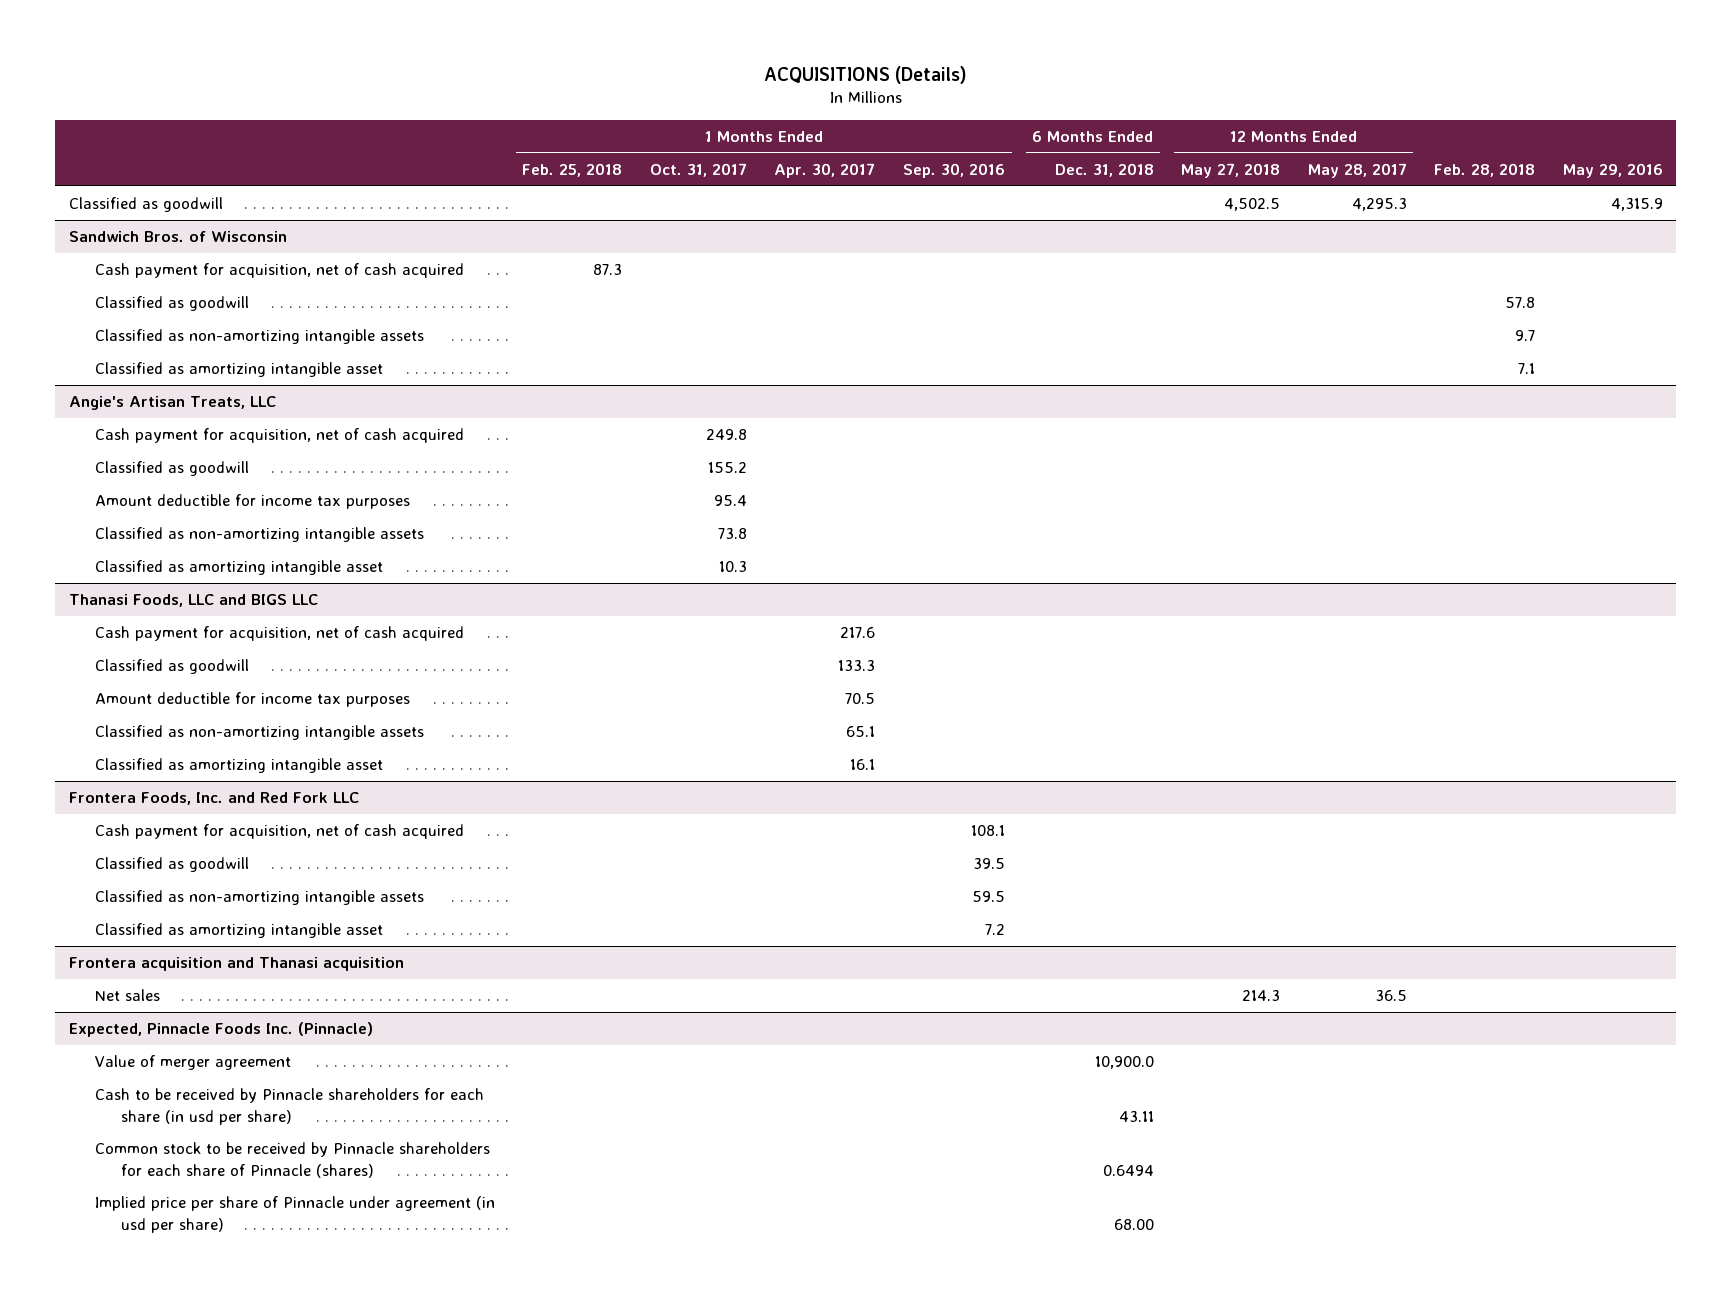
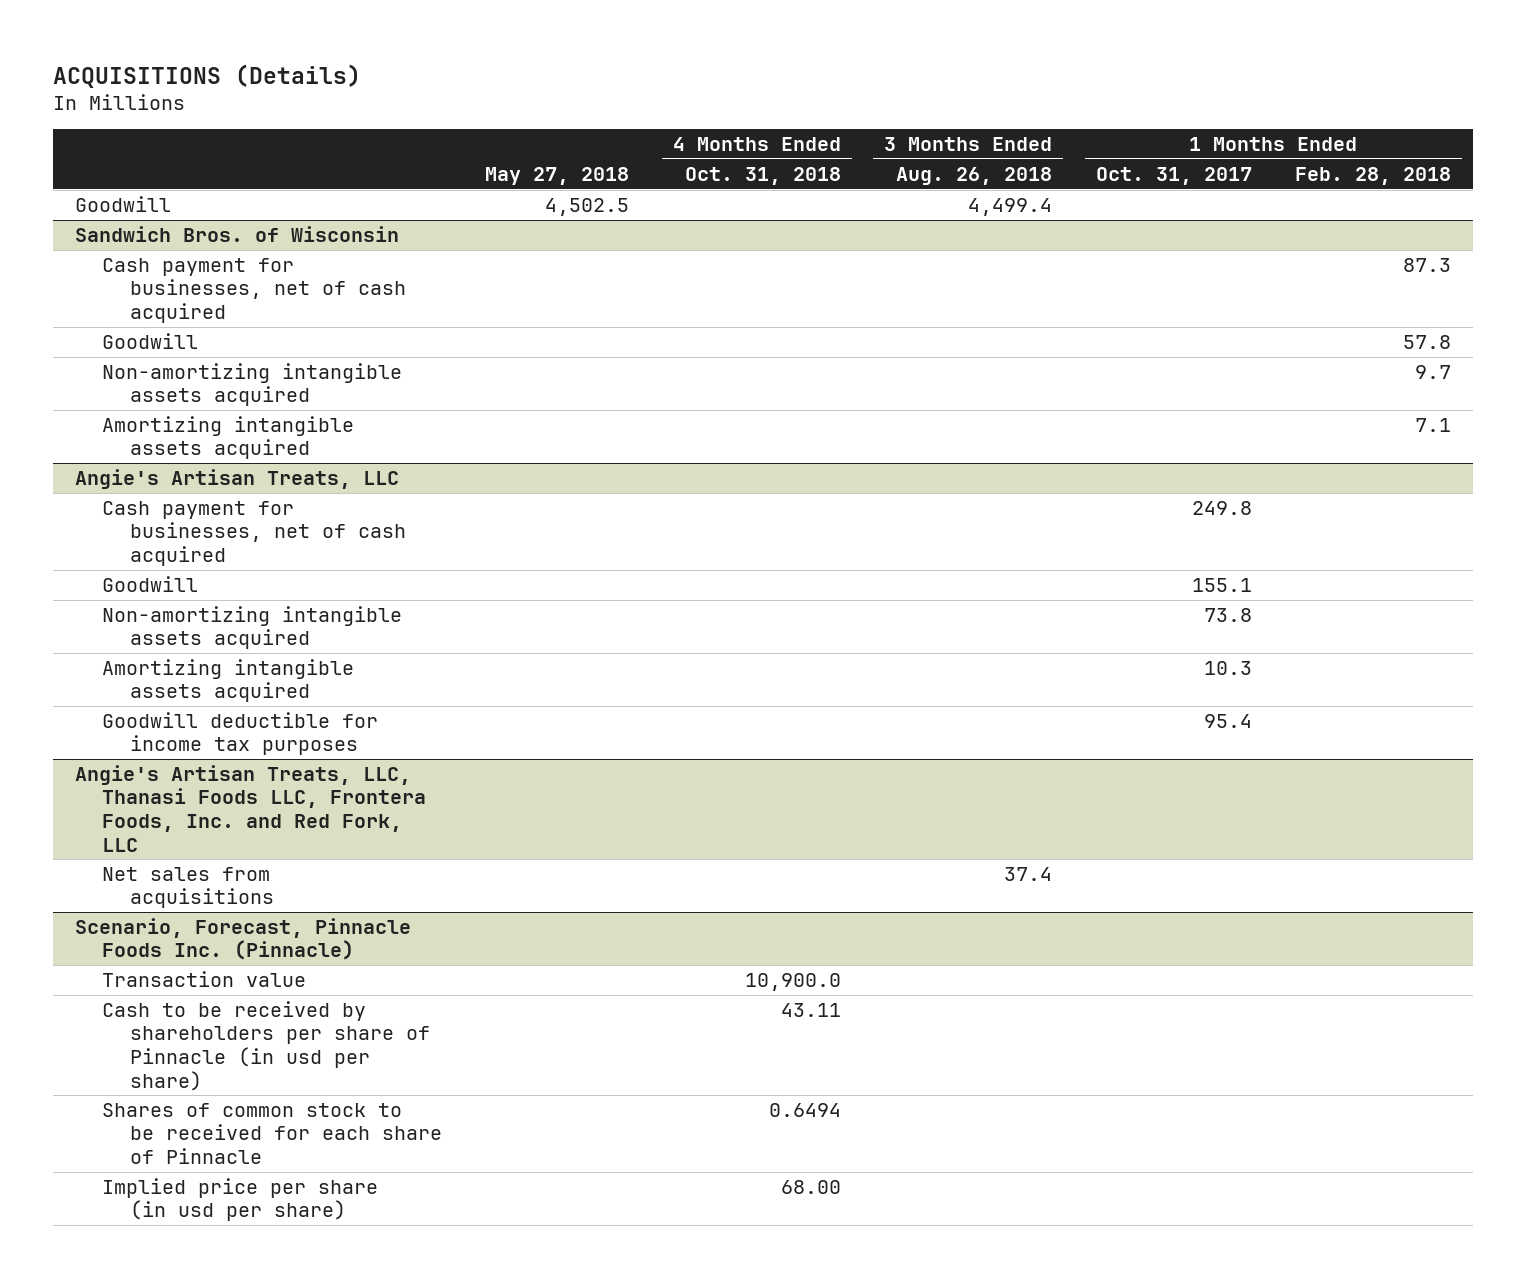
- | 1 Months Ended Feb. 25, 2018 | 1 Months Ended Oct. 31, 2017 | 1 Months Ended Apr. 30, 2017 | 1 Months Ended Sep. 30, 2016 | 6 Months Ended Dec. 31, 2018 | 12 Months Ended May 27, 2018 | 12 Months Ended May 28, 2017 | Feb. 28, 2018 | May 29, 2016
+ | May 27, 2018 | 4 Months Ended Oct. 31, 2018 | 3 Months Ended Aug. 26, 2018 | 1 Months Ended Oct. 31, 2017 | 1 Months Ended Feb. 28, 2018
- Classified as goodwill | | | | | | 4,502.5 | 4,295.3 | | 4,315.9
+ Goodwill | 4,502.5 | | 4,499.4 | |
@ Sandwich Bros. of Wisconsin
- Cash payment for acquisition, net of cash acquired | 87.3 | | | | | | | |
- Classified as goodwill | | | | | | | | 57.8 |
- Classified as non-amortizing intangible assets | | | | | | | | 9.7 |
- Classified as amortizing intangible asset | | | | | | | | 7.1 |
+ Cash payment for businesses, net of cash acquired | | | | | 87.3
+ Goodwill | | | | | 57.8
+ Non-amortizing intangible assets acquired | | | | | 9.7
+ Amortizing intangible assets acquired | | | | | 7.1
@ Angie's Artisan Treats, LLC
- Cash payment for acquisition, net of cash acquired | | 249.8 | | | | | | |
- Classified as goodwill | | 155.2 | | | | | | |
- Amount deductible for income tax purposes | | 95.4 | | | | | | |
- Classified as non-amortizing intangible assets | | 73.8 | | | | | | |
- Classified as amortizing intangible asset | | 10.3 | | | | | | |
- Thanasi Foods, LLC and BIGS LLC
- Cash payment for acquisition, net of cash acquired | | | 217.6 | | | | | |
- Classified as goodwill | | | 133.3 | | | | | |
- Amount deductible for income tax purposes | | | 70.5 | | | | | |
- Classified as non-amortizing intangible assets | | | 65.1 | | | | | |
- Classified as amortizing intangible asset | | | 16.1 | | | | | |
- Frontera Foods, Inc. and Red Fork LLC
- Cash payment for acquisition, net of cash acquired | | | | 108.1 | | | | |
- Classified as goodwill | | | | 39.5 | | | | |
- Classified as non-amortizing intangible assets | | | | 59.5 | | | | |
- Classified as amortizing intangible asset | | | | 7.2 | | | | |
- Frontera acquisition and Thanasi acquisition
- Net sales | | | | | | 214.3 | 36.5 | |
- Expected, Pinnacle Foods Inc. (Pinnacle)
- Value of merger agreement | | | | | 10,900.0 | | | |
- Cash to be received by Pinnacle shareholders for each share (in usd per share) | | | | | 43.11 | | | |
- Common stock to be received by Pinnacle shareholders for each share of Pinnacle (shares) | | | | | 0.6494 | | | |
- Implied price per share of Pinnacle under agreement (in usd per share) | | | | | 68.00 | | | |
@ Angie's Artisan Treats, LLC
+ Cash payment for businesses, net of cash acquired | | | | 249.8 |
+ Goodwill | | | | 155.1 |
+ Non-amortizing intangible assets acquired | | | | 73.8 |
+ Amortizing intangible assets acquired | | | | 10.3 |
+ Goodwill deductible for income tax purposes | | | | 95.4 |
+ Angie's Artisan Treats, LLC, Thanasi Foods LLC, Frontera Foods, Inc. and Red Fork, LLC
+ Net sales from acquisitions | | | 37.4 | |
+ Scenario, Forecast, Pinnacle Foods Inc. (Pinnacle)
+ Transaction value | | 10,900.0 | | |
+ Cash to be received by shareholders per share of Pinnacle (in usd per share) | | 43.11 | | |
+ Shares of common stock to be received for each share of Pinnacle | | 0.6494 | | |
+ Implied price per share (in usd per share) | | 68.00 | | |

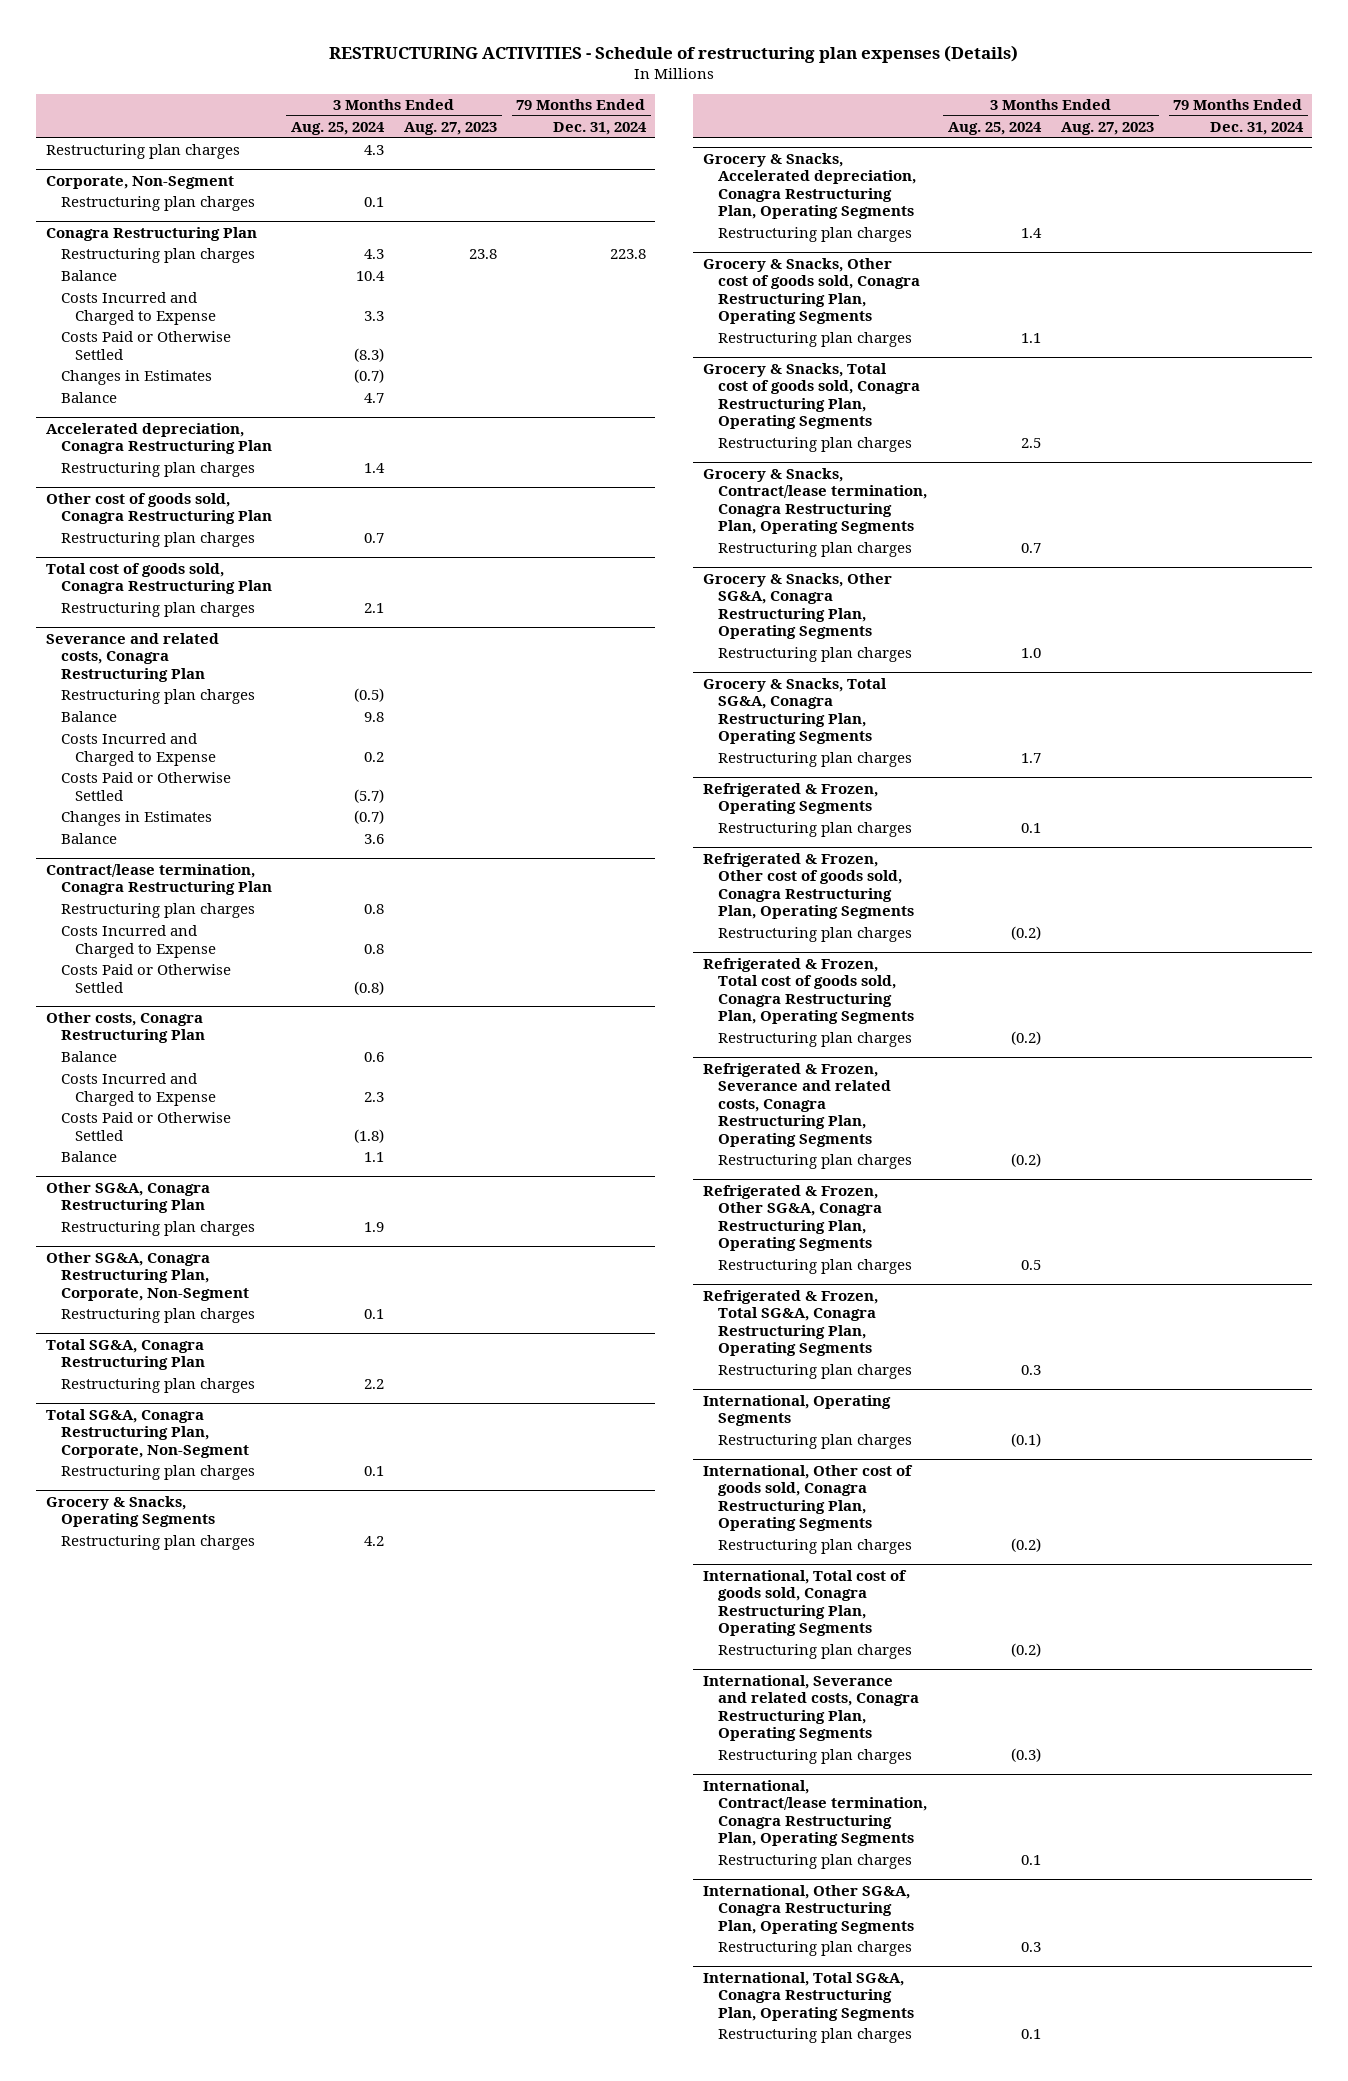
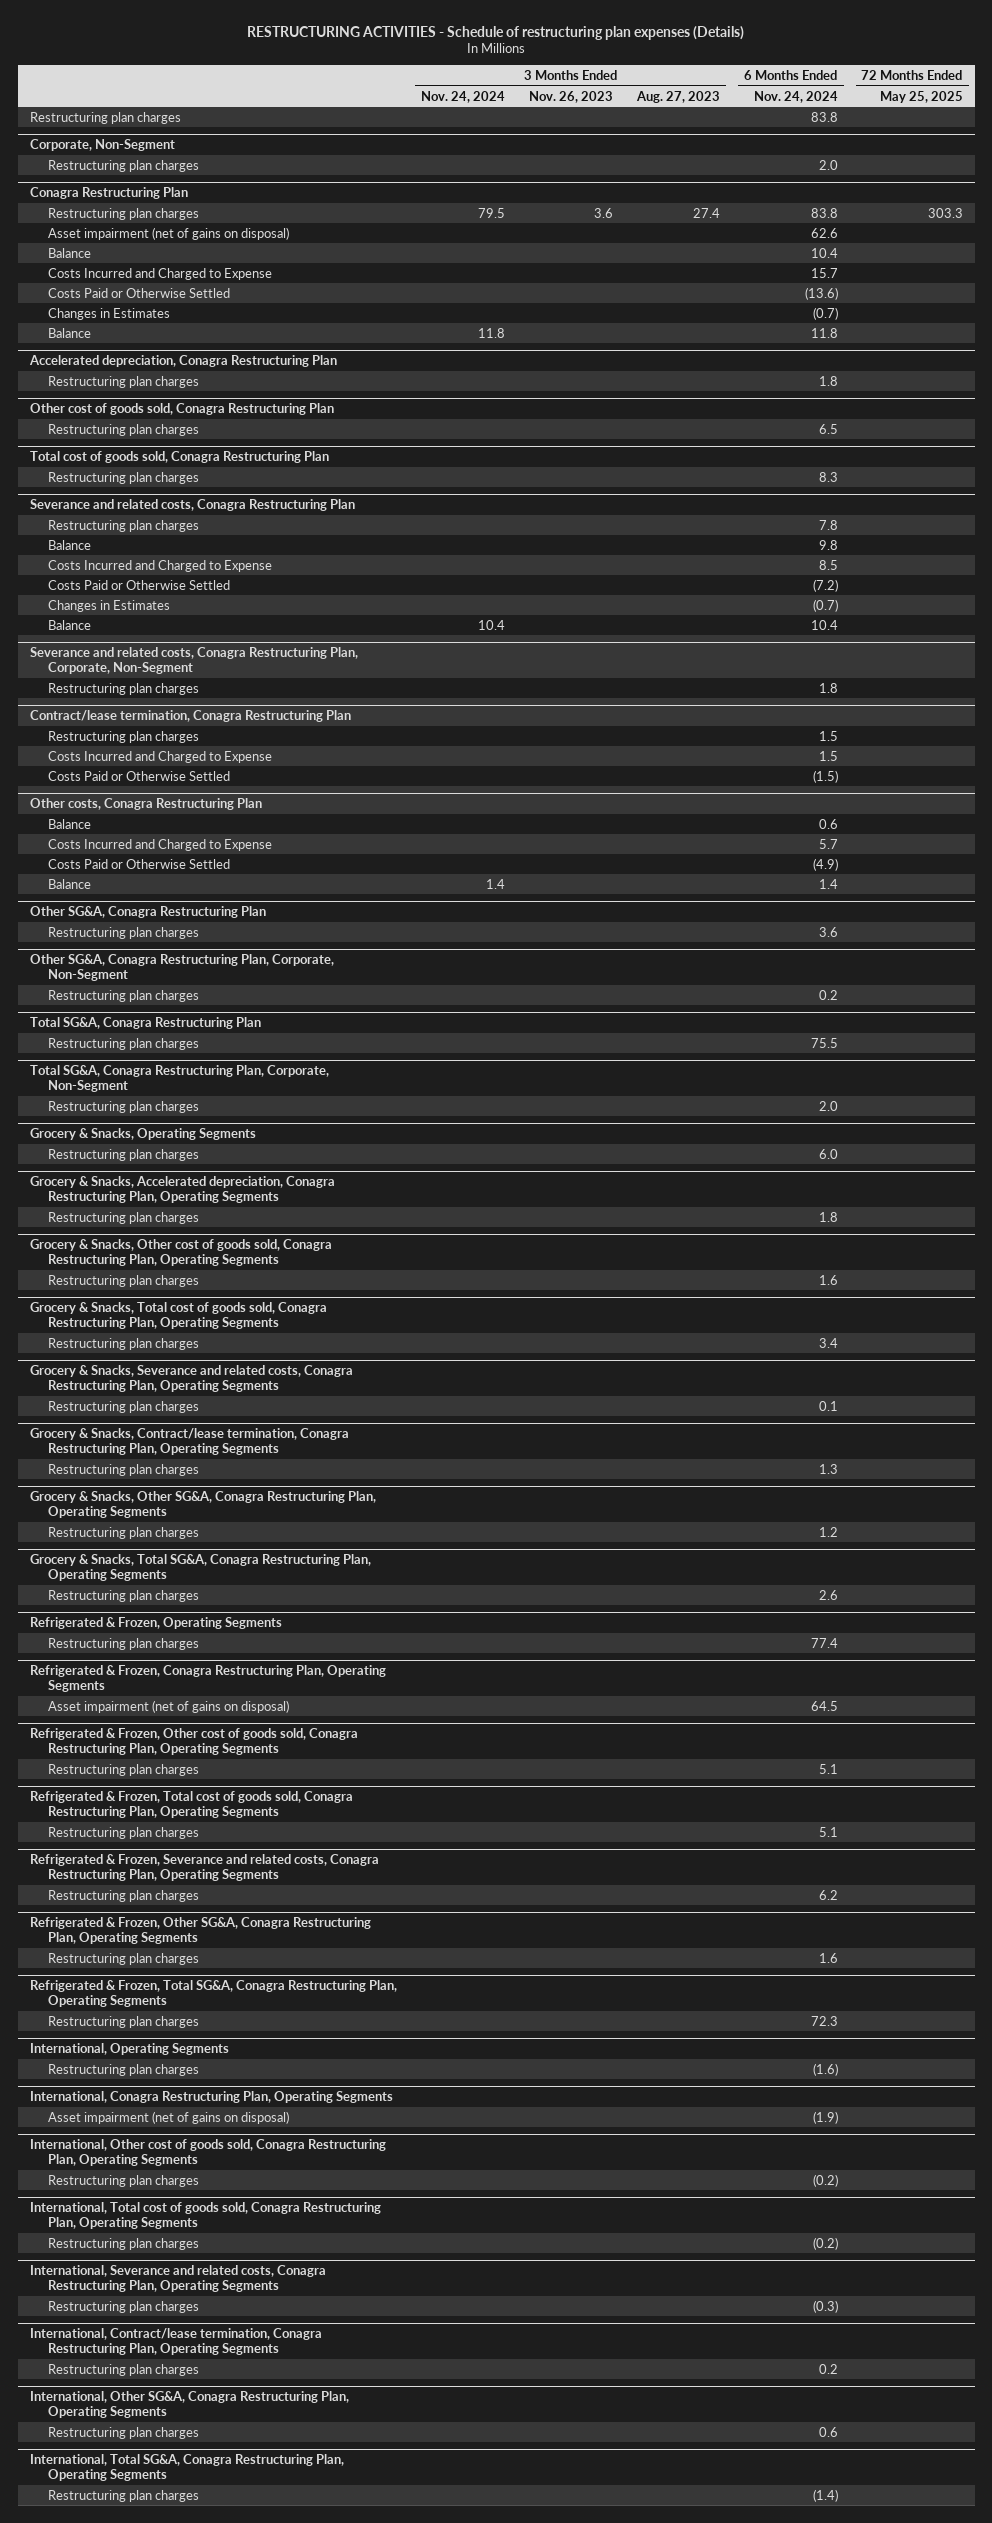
- | 3 Months Ended Aug. 25, 2024 | 3 Months Ended Aug. 27, 2023 | 79 Months Ended Dec. 31, 2024
+ | 3 Months Ended Nov. 24, 2024 | 3 Months Ended Nov. 26, 2023 | 3 Months Ended Aug. 27, 2023 | 6 Months Ended Nov. 24, 2024 | 72 Months Ended May 25, 2025
@ Conagra Restructuring Plan
- Restructuring plan charges | 4.3 | 23.8 | 223.8
+ Restructuring plan charges | 79.5 | 3.6 | 27.4 | 83.8 | 303.3
+ Asset impairment (net of gains on disposal) | | | | 62.6 |
+ Severance and related costs, Conagra Restructuring Plan, Corporate, Non-Segment
+ Restructuring plan charges | | | | 1.8 |
+ Grocery & Snacks, Severance and related costs, Conagra Restructuring Plan, Operating Segments
+ Restructuring plan charges | | | | 0.1 |
+ Refrigerated & Frozen, Conagra Restructuring Plan, Operating Segments
+ Asset impairment (net of gains on disposal) | | | | 64.5 |
+ International, Conagra Restructuring Plan, Operating Segments
+ Asset impairment (net of gains on disposal) | | | | (1.9) |

